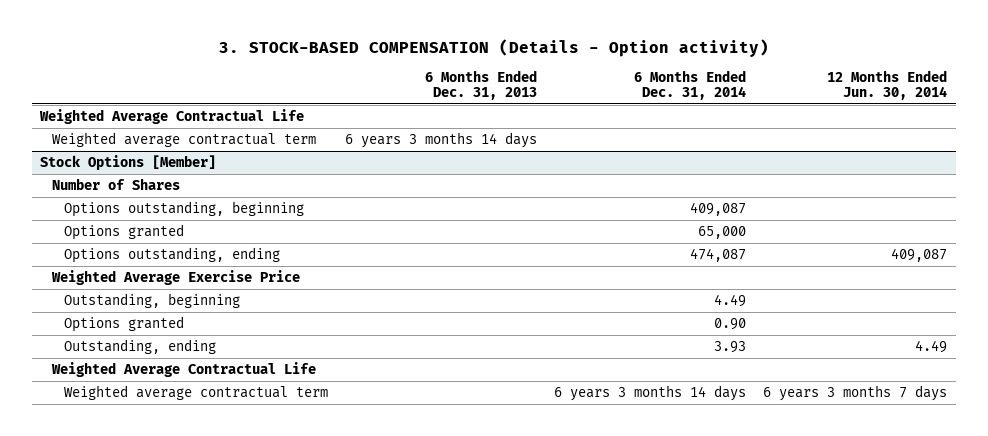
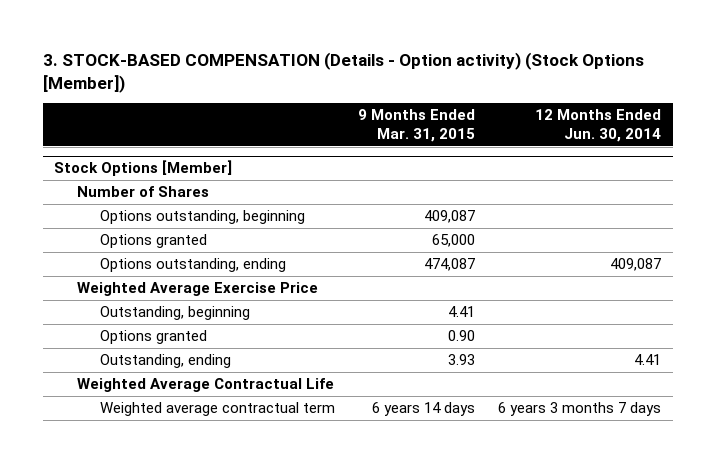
- 3. STOCK-BASED COMPENSATION (Details - Option activity)
+ 3. STOCK-BASED COMPENSATION (Details - Option activity) (Stock Options [Member])
- | 6 Months Ended Dec. 31, 2013 | 6 Months Ended Dec. 31, 2014 | 12 Months Ended Jun. 30, 2014
+ | 9 Months Ended Mar. 31, 2015 | 12 Months Ended Jun. 30, 2014
- Weighted Average Contractual Life
- Weighted average contractual term | 6 years 3 months 14 days | |
@ Stock Options [Member]
- Outstanding, ending | | 3.93 | 4.49
+ Outstanding, ending | 3.93 | 4.41

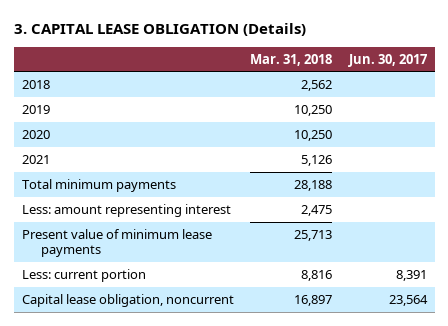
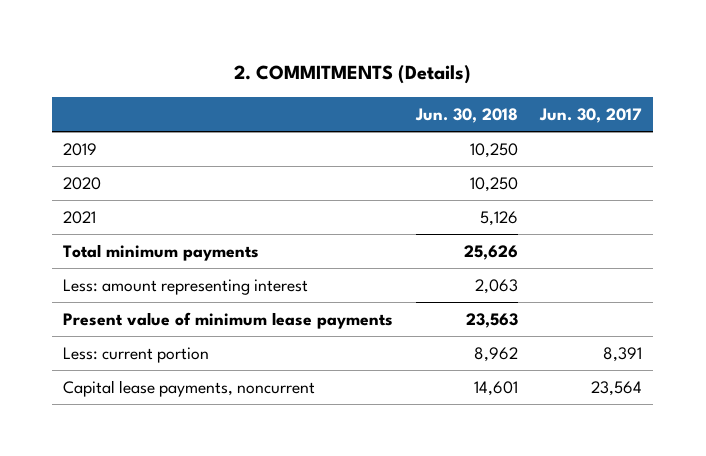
- 3. CAPITAL LEASE OBLIGATION (Details)
+ 2. COMMITMENTS (Details)
- | Mar. 31, 2018 | Jun. 30, 2017
+ | Jun. 30, 2018 | Jun. 30, 2017
- 2018 | 2,562 |
- Capital lease obligation, noncurrent | 16,897 | 23,564
+ Capital lease payments, noncurrent | 14,601 | 23,564

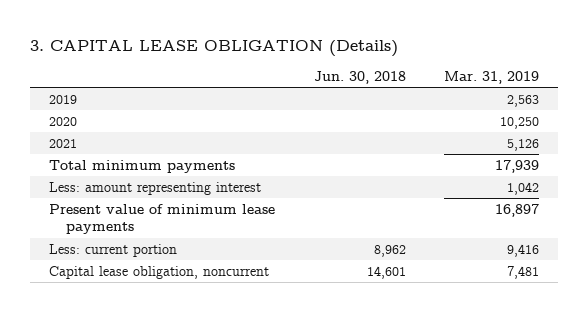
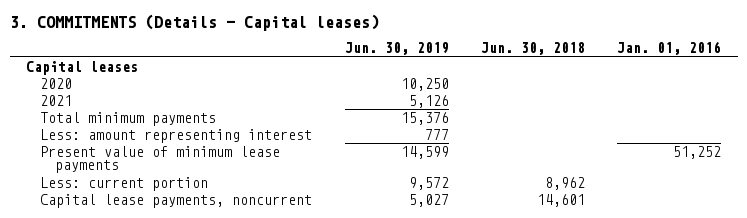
- 3. CAPITAL LEASE OBLIGATION (Details)
+ 3. COMMITMENTS (Details - Capital leases)
- | Jun. 30, 2018 | Mar. 31, 2019
+ | Jun. 30, 2019 | Jun. 30, 2018 | Jan. 01, 2016
- 2019 | | 2,563
+ Capital leases
- Capital lease obligation, noncurrent | 14,601 | 7,481
+ Capital lease payments, noncurrent | 5,027 | 14,601 |

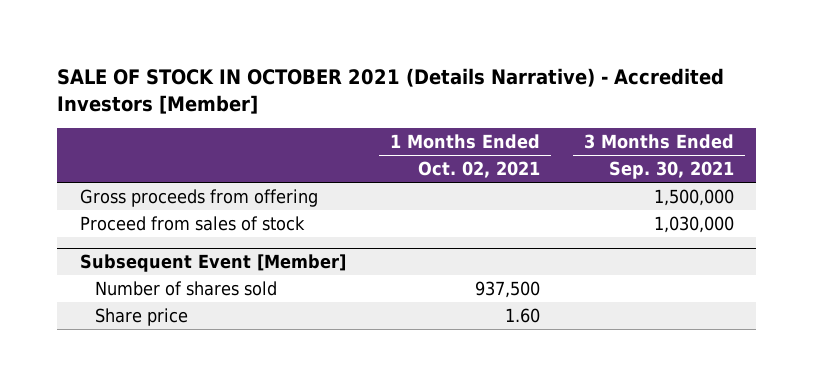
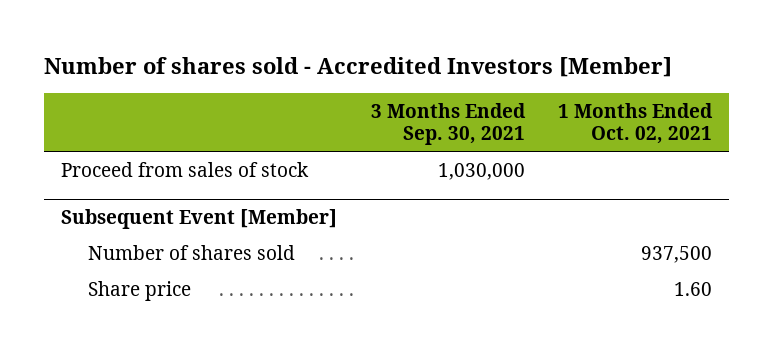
- SALE OF STOCK IN OCTOBER 2021 (Details Narrative) - Accredited Investors [Member]
+ Number of shares sold - Accredited Investors [Member]
- | 1 Months Ended Oct. 02, 2021 | 3 Months Ended Sep. 30, 2021
+ | 3 Months Ended Sep. 30, 2021 | 1 Months Ended Oct. 02, 2021
- Gross proceeds from offering | | 1,500,000

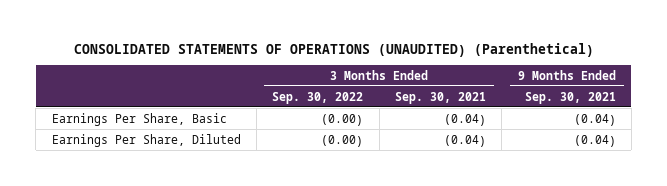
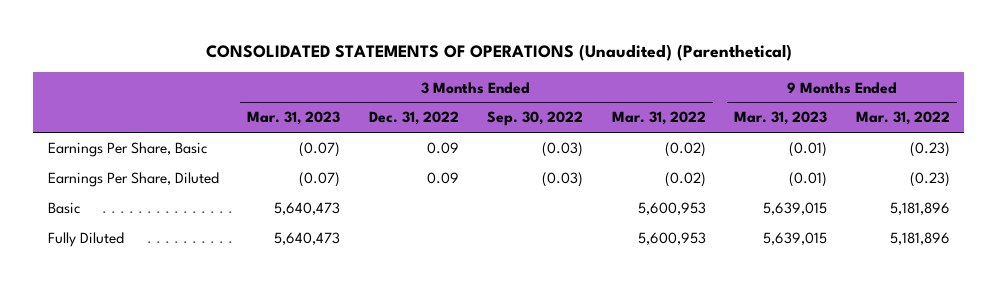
- CONSOLIDATED STATEMENTS OF OPERATIONS (UNAUDITED) (Parenthetical)
+ CONSOLIDATED STATEMENTS OF OPERATIONS (Unaudited) (Parenthetical)
- | 3 Months Ended Sep. 30, 2022 | 3 Months Ended Sep. 30, 2021 | 9 Months Ended Sep. 30, 2021
+ | 3 Months Ended Mar. 31, 2023 | 3 Months Ended Dec. 31, 2022 | 3 Months Ended Sep. 30, 2022 | 3 Months Ended Mar. 31, 2022 | 9 Months Ended Mar. 31, 2023 | 9 Months Ended Mar. 31, 2022
- Earnings Per Share, Basic | (0.00) | (0.04) | (0.04)
- Earnings Per Share, Diluted | (0.00) | (0.04) | (0.04)
+ Earnings Per Share, Basic | (0.07) | 0.09 | (0.03) | (0.02) | (0.01) | (0.23)
+ Earnings Per Share, Diluted | (0.07) | 0.09 | (0.03) | (0.02) | (0.01) | (0.23)
+ Basic | 5,640,473 | | | 5,600,953 | 5,639,015 | 5,181,896
+ Fully Diluted | 5,640,473 | | | 5,600,953 | 5,639,015 | 5,181,896

